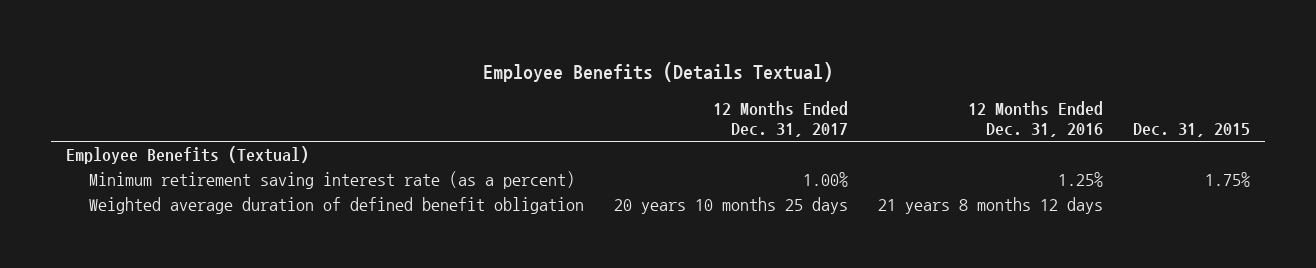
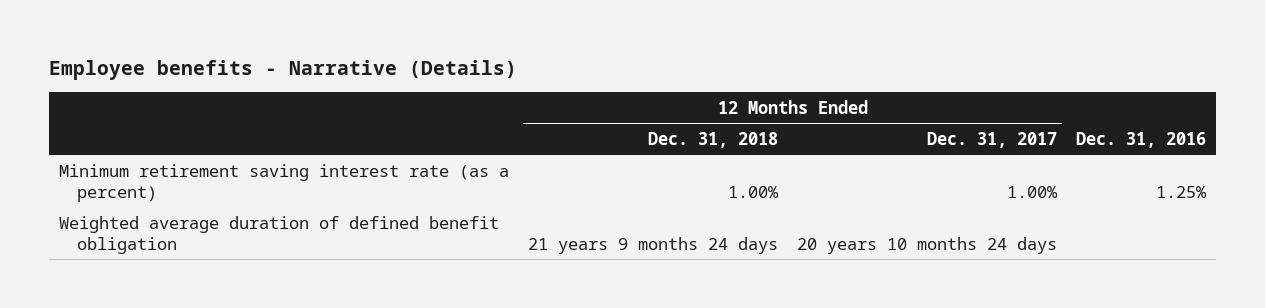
- Employee Benefits (Details Textual)
+ Employee benefits - Narrative (Details)
- | 12 Months Ended Dec. 31, 2017 | 12 Months Ended Dec. 31, 2016 | Dec. 31, 2015
+ | 12 Months Ended Dec. 31, 2018 | 12 Months Ended Dec. 31, 2017 | Dec. 31, 2016
- Employee Benefits (Textual)
- Weighted average duration of defined benefit obligation | 20 years 10 months 25 days | 21 years 8 months 12 days |
+ Weighted average duration of defined benefit obligation | 21 years 9 months 24 days | 20 years 10 months 24 days |

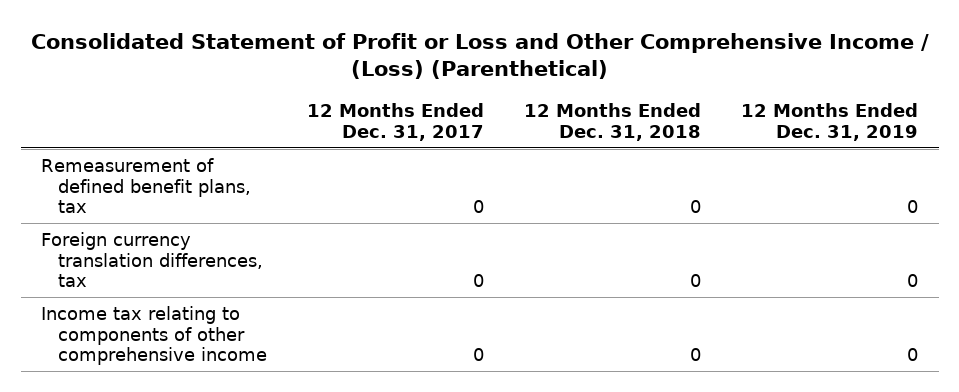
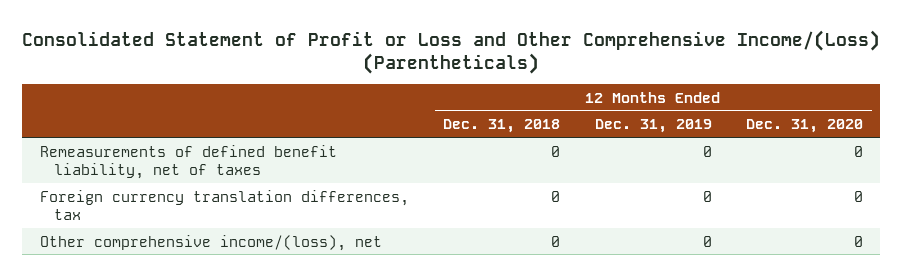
- Consolidated Statement of Profit or Loss and Other Comprehensive Income / (Loss) (Parenthetical)
+ Consolidated Statement of Profit or Loss and Other Comprehensive Income/(Loss) (Parentheticals)
- | 12 Months Ended Dec. 31, 2017 | 12 Months Ended Dec. 31, 2018 | 12 Months Ended Dec. 31, 2019
+ | 12 Months Ended Dec. 31, 2018 | 12 Months Ended Dec. 31, 2019 | 12 Months Ended Dec. 31, 2020
- Remeasurement of defined benefit plans, tax | 0 | 0 | 0
+ Remeasurements of defined benefit liability, net of taxes | 0 | 0 | 0
- Income tax relating to components of other comprehensive income | 0 | 0 | 0
+ Other comprehensive income/(loss), net | 0 | 0 | 0

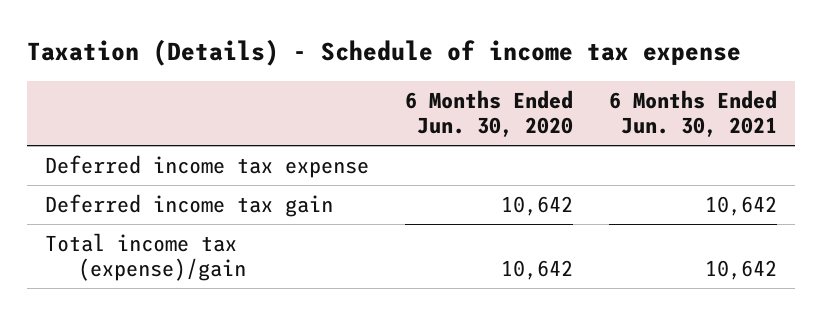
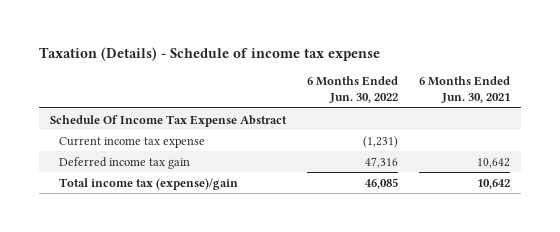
- | 6 Months Ended Jun. 30, 2020 | 6 Months Ended Jun. 30, 2021
+ | 6 Months Ended Jun. 30, 2022 | 6 Months Ended Jun. 30, 2021
- Deferred income tax expense
+ Schedule Of Income Tax Expense Abstract
+ Current income tax expense | (1,231) |

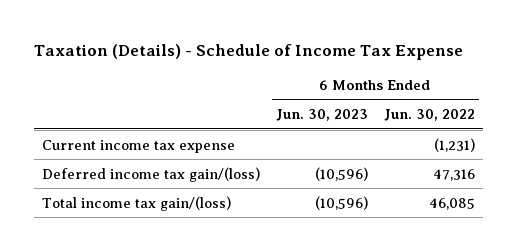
- Taxation (Details) - Schedule of income tax expense
+ Taxation (Details) - Schedule of Income Tax Expense
- | 6 Months Ended Jun. 30, 2022 | 6 Months Ended Jun. 30, 2021
+ | 6 Months Ended Jun. 30, 2023 | 6 Months Ended Jun. 30, 2022
- Schedule Of Income Tax Expense Abstract
- Deferred income tax gain | 47,316 | 10,642
- Total income tax (expense)/gain | 46,085 | 10,642
+ Deferred income tax gain/(loss) | (10,596) | 47,316
+ Total income tax gain/(loss) | (10,596) | 46,085

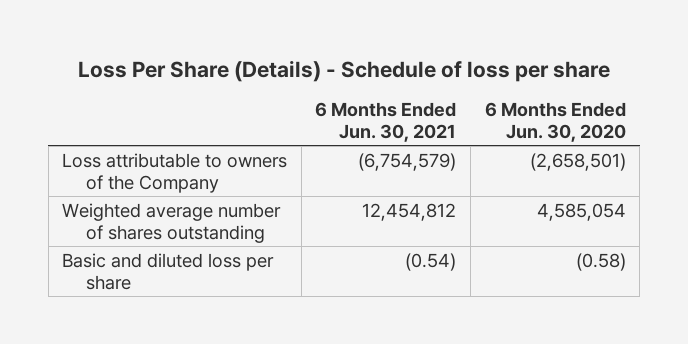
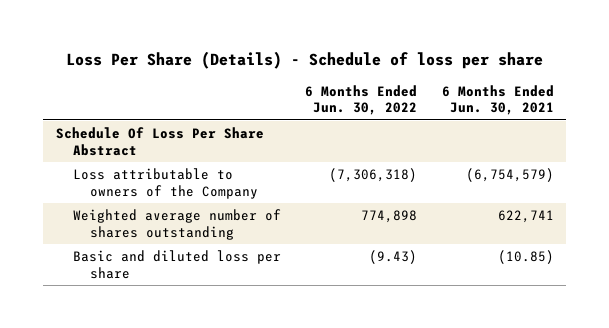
- | 6 Months Ended Jun. 30, 2021 | 6 Months Ended Jun. 30, 2020
+ | 6 Months Ended Jun. 30, 2022 | 6 Months Ended Jun. 30, 2021
+ Schedule Of Loss Per Share Abstract
- Weighted average number of shares outstanding | 12,454,812 | 4,585,054
- Basic and diluted loss per share | (0.54) | (0.58)
+ Weighted average number of shares outstanding | 774,898 | 622,741
+ Basic and diluted loss per share | (9.43) | (10.85)

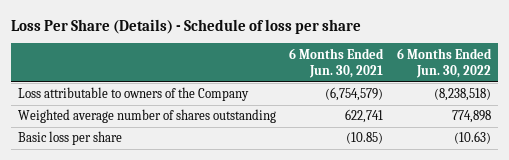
- | 6 Months Ended Jun. 30, 2022 | 6 Months Ended Jun. 30, 2021
+ | 6 Months Ended Jun. 30, 2021 | 6 Months Ended Jun. 30, 2022
- Schedule Of Loss Per Share Abstract
- Loss attributable to owners of the Company | (7,306,318) | (6,754,579)
+ Loss attributable to owners of the Company | (6,754,579) | (8,238,518)
- Basic and diluted loss per share | (9.43) | (10.85)
+ Basic loss per share | (10.85) | (10.63)

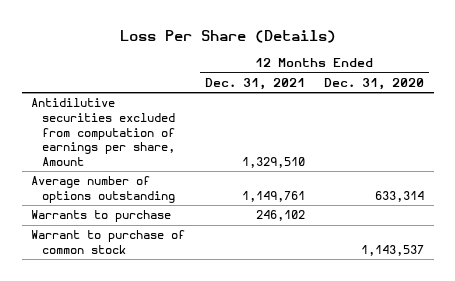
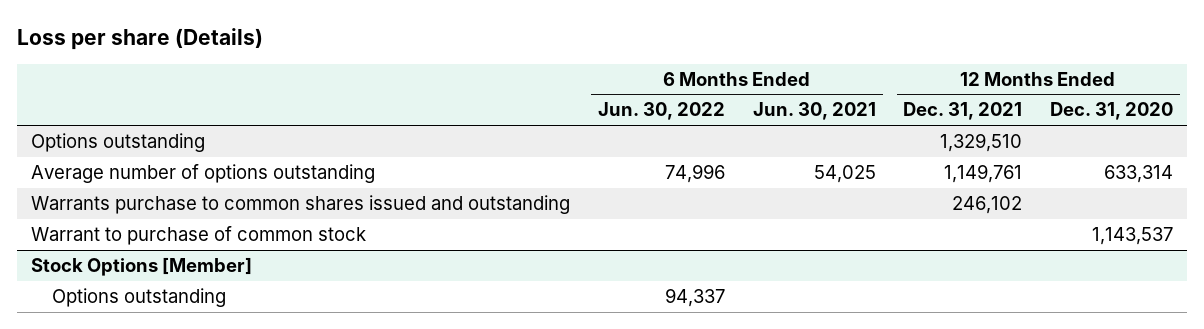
- Loss Per Share (Details)
+ Loss per share (Details)
- | 12 Months Ended Dec. 31, 2021 | 12 Months Ended Dec. 31, 2020
+ | 6 Months Ended Jun. 30, 2022 | 6 Months Ended Jun. 30, 2021 | 12 Months Ended Dec. 31, 2021 | 12 Months Ended Dec. 31, 2020
- Antidilutive securities excluded from computation of earnings per share, Amount | 1,329,510 |
+ Options outstanding | | | 1,329,510 |
- Warrants to purchase | 246,102 |
+ Warrants purchase to common shares issued and outstanding | | | 246,102 |
+ Stock Options [Member]
+ Options outstanding | 94,337 | | |

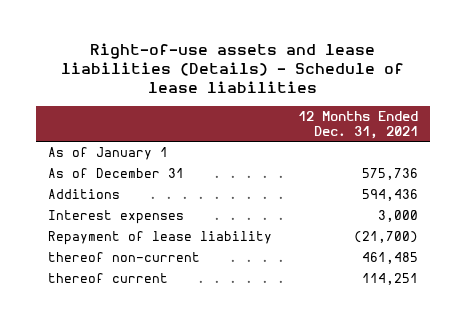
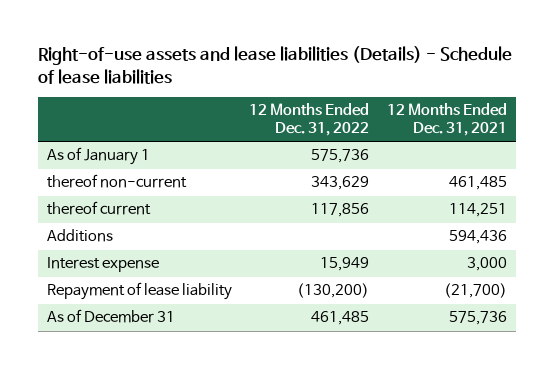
- | 12 Months Ended Dec. 31, 2021
+ | 12 Months Ended Dec. 31, 2022 | 12 Months Ended Dec. 31, 2021
- Interest expenses | 3,000
moved down: Additions | | 594,436
+ Interest expense | 15,949 | 3,000
moved down: Repayment of lease liability | (130,200) | (21,700)
moved down: As of December 31 | 461,485 | 575,736

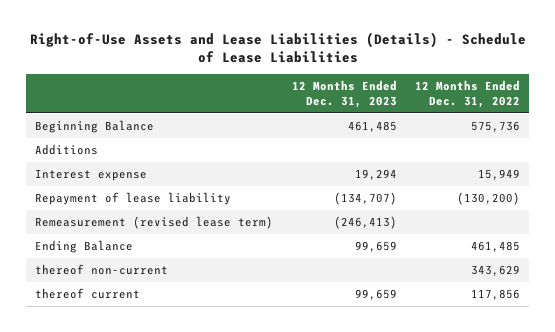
- Right-of-use assets and lease liabilities (Details) - Schedule of lease liabilities
+ Right-of-Use Assets and Lease Liabilities (Details) - Schedule of Lease Liabilities
- | 12 Months Ended Dec. 31, 2022 | 12 Months Ended Dec. 31, 2021
+ | 12 Months Ended Dec. 31, 2023 | 12 Months Ended Dec. 31, 2022
- As of January 1 | 575,736 |
+ Beginning Balance | 461,485 | 575,736
- As of December 31 | 461,485 | 575,736
+ Remeasurement (revised lease term) | (246,413) |
+ Ending Balance | 99,659 | 461,485
moved down: thereof non-current | | 343,629
moved down: thereof current | 99,659 | 117,856

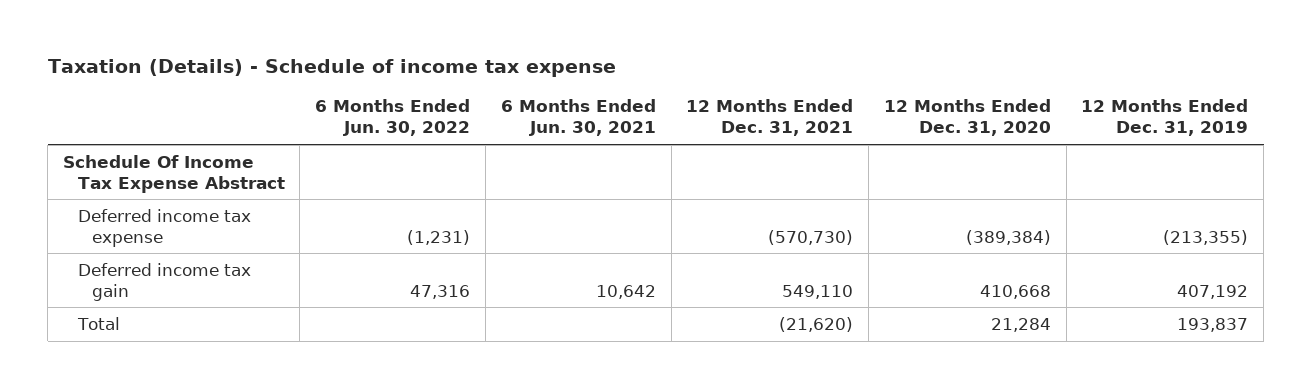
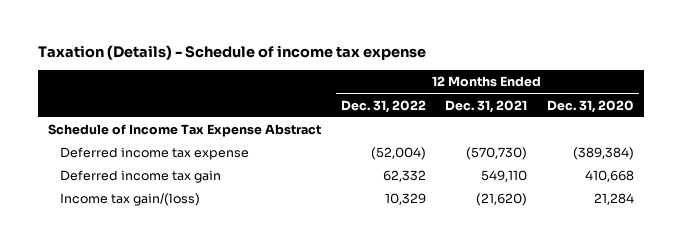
- | 6 Months Ended Jun. 30, 2022 | 6 Months Ended Jun. 30, 2021 | 12 Months Ended Dec. 31, 2021 | 12 Months Ended Dec. 31, 2020 | 12 Months Ended Dec. 31, 2019
+ | 12 Months Ended Dec. 31, 2022 | 12 Months Ended Dec. 31, 2021 | 12 Months Ended Dec. 31, 2020
- Schedule Of Income Tax Expense Abstract
+ Schedule of Income Tax Expense Abstract
- Total | | | (21,620) | 21,284 | 193,837
+ Income tax gain/(loss) | 10,329 | (21,620) | 21,284

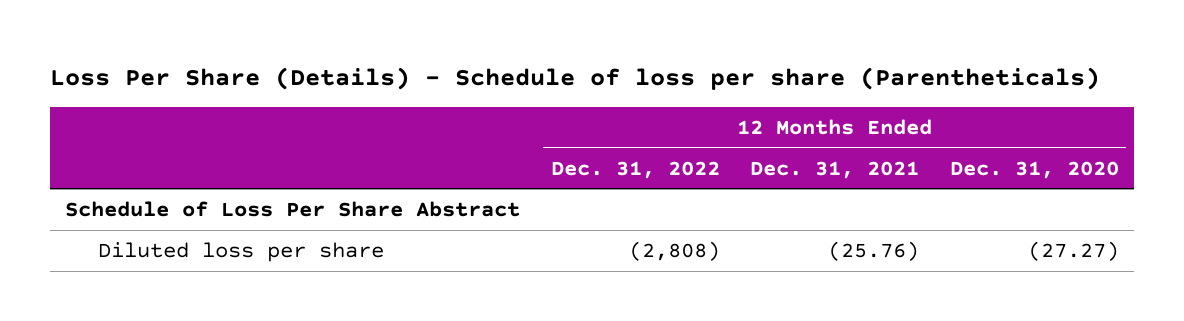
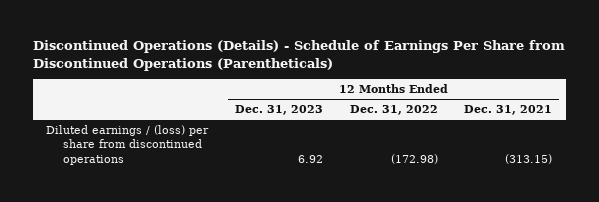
- Loss Per Share (Details) - Schedule of loss per share (Parentheticals)
+ Discontinued Operations (Details) - Schedule of Earnings Per Share from Discontinued Operations (Parentheticals)
- | 12 Months Ended Dec. 31, 2022 | 12 Months Ended Dec. 31, 2021 | 12 Months Ended Dec. 31, 2020
+ | 12 Months Ended Dec. 31, 2023 | 12 Months Ended Dec. 31, 2022 | 12 Months Ended Dec. 31, 2021
- Schedule of Loss Per Share Abstract
- Diluted loss per share | (2,808) | (25.76) | (27.27)
+ Diluted earnings / (loss) per share from discontinued operations | 6.92 | (172.98) | (313.15)

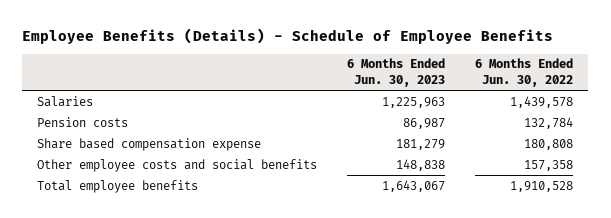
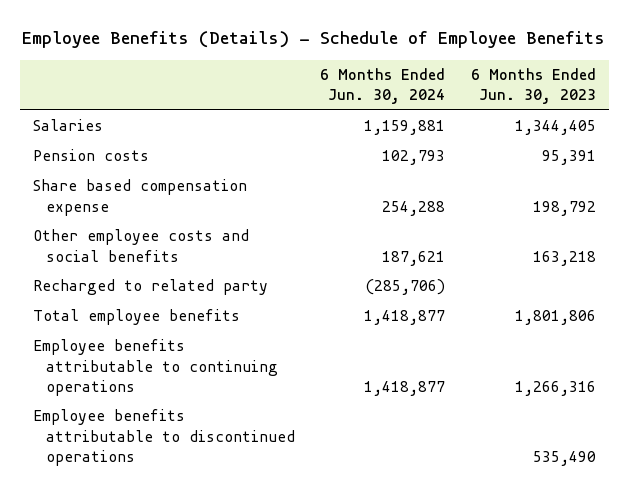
- | 6 Months Ended Jun. 30, 2023 | 6 Months Ended Jun. 30, 2022
+ | 6 Months Ended Jun. 30, 2024 | 6 Months Ended Jun. 30, 2023
- Salaries | 1,225,963 | 1,439,578
- Pension costs | 86,987 | 132,784
- Share based compensation expense | 181,279 | 180,808
- Other employee costs and social benefits | 148,838 | 157,358
- Total employee benefits | 1,643,067 | 1,910,528
+ Salaries | 1,159,881 | 1,344,405
+ Pension costs | 102,793 | 95,391
+ Share based compensation expense | 254,288 | 198,792
+ Other employee costs and social benefits | 187,621 | 163,218
+ Recharged to related party | (285,706) |
+ Total employee benefits | 1,418,877 | 1,801,806
+ Employee benefits attributable to continuing operations | 1,418,877 | 1,266,316
+ Employee benefits attributable to discontinued operations | | 535,490

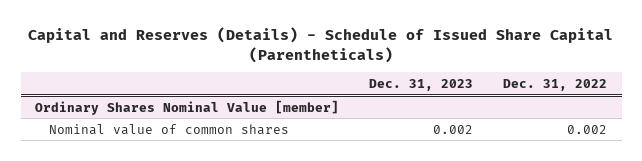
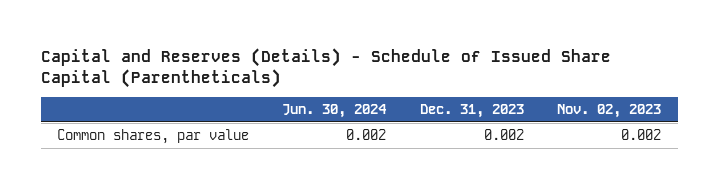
- | Dec. 31, 2023 | Dec. 31, 2022
+ | Jun. 30, 2024 | Dec. 31, 2023 | Nov. 02, 2023
- Ordinary Shares Nominal Value [member]
- Nominal value of common shares | 0.002 | 0.002
+ Common shares, par value | 0.002 | 0.002 | 0.002

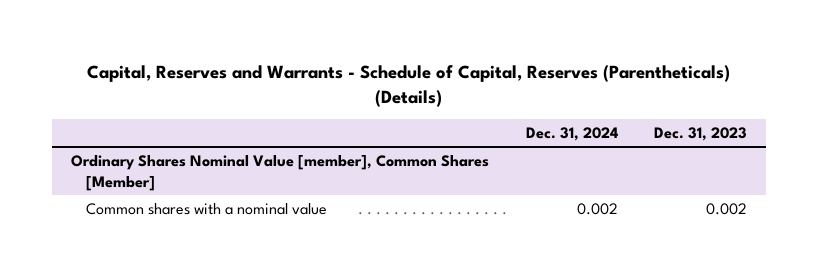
- Capital and Reserves (Details) - Schedule of Issued Share Capital (Parentheticals)
+ Capital, Reserves and Warrants - Schedule of Capital, Reserves (Parentheticals) (Details)
- | Jun. 30, 2024 | Dec. 31, 2023 | Nov. 02, 2023
+ | Dec. 31, 2024 | Dec. 31, 2023
- Common shares, par value | 0.002 | 0.002 | 0.002
+ Ordinary Shares Nominal Value [member], Common Shares [Member]
+ Common shares with a nominal value | 0.002 | 0.002

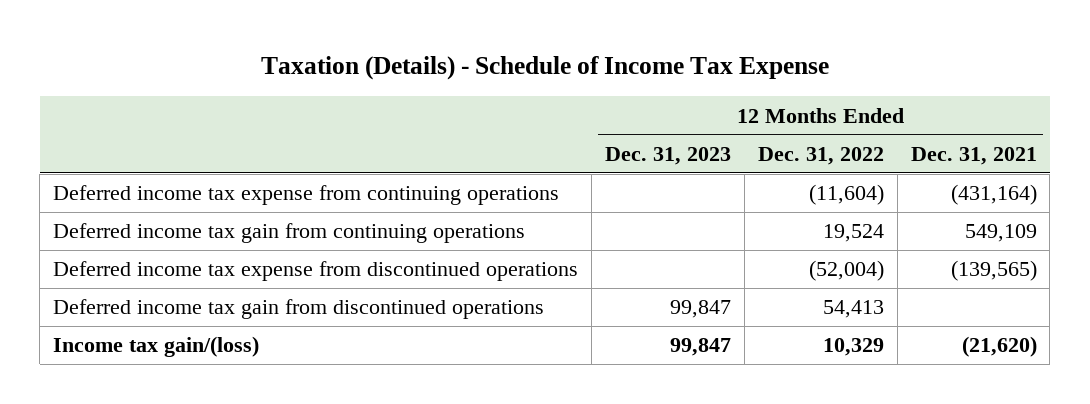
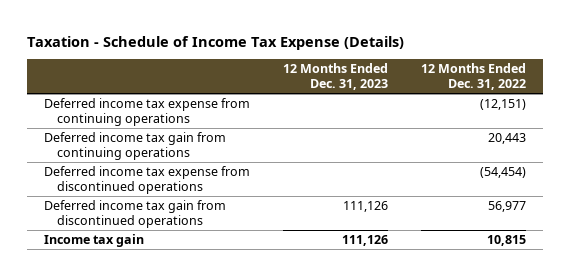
- Taxation (Details) - Schedule of Income Tax Expense
+ Taxation - Schedule of Income Tax Expense (Details)
- | 12 Months Ended Dec. 31, 2023 | 12 Months Ended Dec. 31, 2022 | 12 Months Ended Dec. 31, 2021
+ | 12 Months Ended Dec. 31, 2023 | 12 Months Ended Dec. 31, 2022
- Deferred income tax expense from continuing operations | | (11,604) | (431,164)
- Deferred income tax gain from continuing operations | | 19,524 | 549,109
- Deferred income tax expense from discontinued operations | | (52,004) | (139,565)
- Deferred income tax gain from discontinued operations | 99,847 | 54,413 |
- Income tax gain/(loss) | 99,847 | 10,329 | (21,620)
+ Deferred income tax expense from continuing operations | | (12,151)
+ Deferred income tax gain from continuing operations | | 20,443
+ Deferred income tax expense from discontinued operations | | (54,454)
+ Deferred income tax gain from discontinued operations | 111,126 | 56,977
+ Income tax gain | 111,126 | 10,815

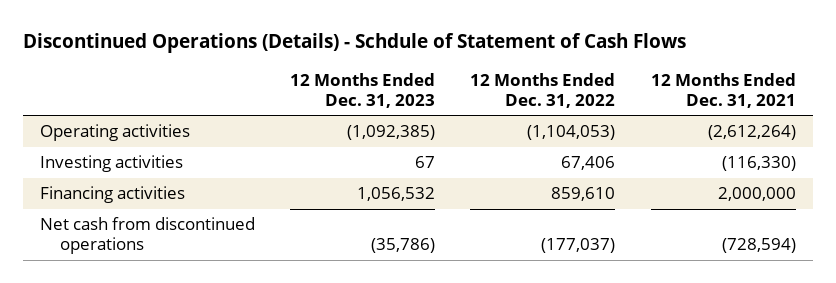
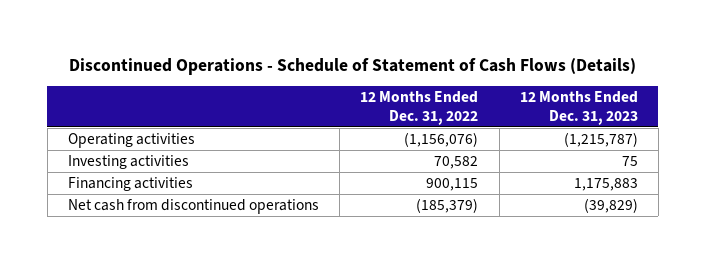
- Discontinued Operations (Details) - Schdule of Statement of Cash Flows
+ Discontinued Operations - Schedule of Statement of Cash Flows (Details)
- | 12 Months Ended Dec. 31, 2023 | 12 Months Ended Dec. 31, 2022 | 12 Months Ended Dec. 31, 2021
+ | 12 Months Ended Dec. 31, 2022 | 12 Months Ended Dec. 31, 2023
- Operating activities | (1,092,385) | (1,104,053) | (2,612,264)
- Investing activities | 67 | 67,406 | (116,330)
- Financing activities | 1,056,532 | 859,610 | 2,000,000
- Net cash from discontinued operations | (35,786) | (177,037) | (728,594)
+ Operating activities | (1,156,076) | (1,215,787)
+ Investing activities | 70,582 | 75
+ Financing activities | 900,115 | 1,175,883
+ Net cash from discontinued operations | (185,379) | (39,829)

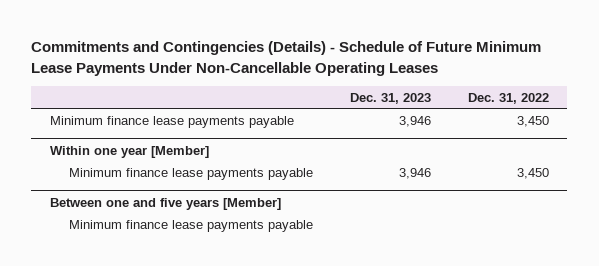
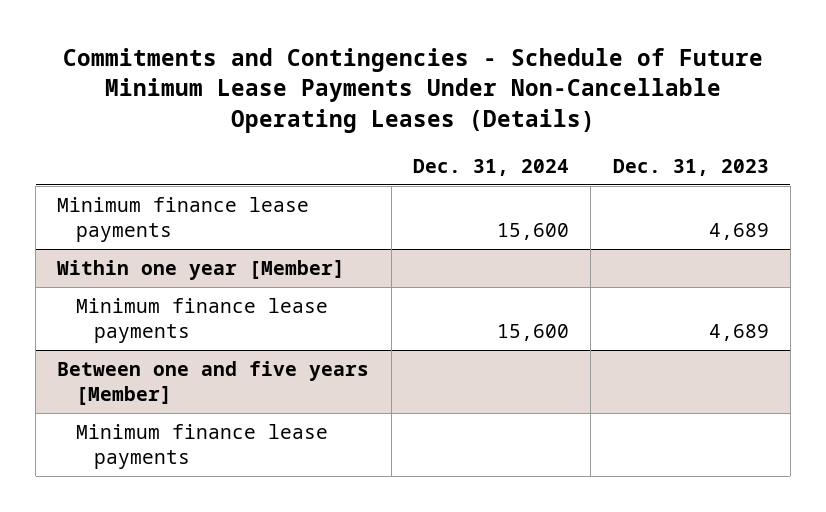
- Commitments and Contingencies (Details) - Schedule of Future Minimum Lease Payments Under Non-Cancellable Operating Leases
+ Commitments and Contingencies - Schedule of Future Minimum Lease Payments Under Non-Cancellable Operating Leases (Details)
- | Dec. 31, 2023 | Dec. 31, 2022
+ | Dec. 31, 2024 | Dec. 31, 2023
- Minimum finance lease payments payable | 3,946 | 3,450
+ Minimum finance lease payments | 15,600 | 4,689
@ Within one year [Member]
- Minimum finance lease payments payable | 3,946 | 3,450
+ Minimum finance lease payments | 15,600 | 4,689
@ Between one and five years [Member]
- Minimum finance lease payments payable
+ Minimum finance lease payments

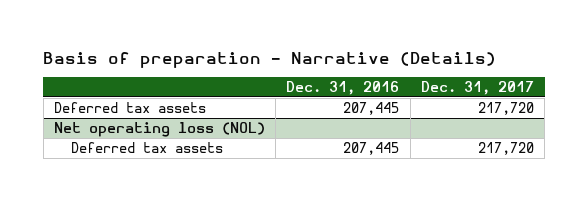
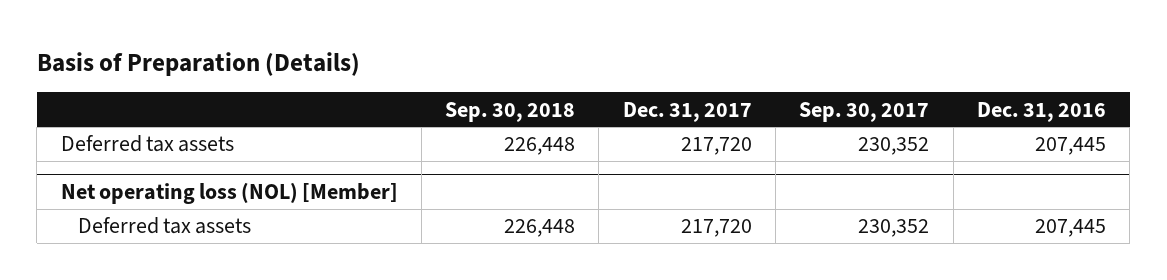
- Basis of preparation - Narrative (Details)
+ Basis of Preparation (Details)
- | Dec. 31, 2016 | Dec. 31, 2017
+ | Sep. 30, 2018 | Dec. 31, 2017 | Sep. 30, 2017 | Dec. 31, 2016
- Net operating loss (NOL)
+ Net operating loss (NOL) [Member]

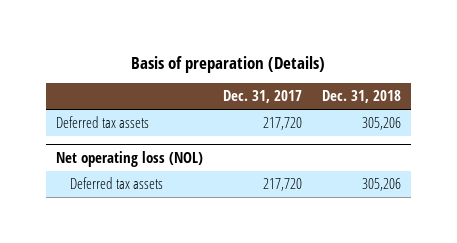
- Basis of Preparation (Details)
+ Basis of preparation (Details)
- | Sep. 30, 2018 | Dec. 31, 2017 | Sep. 30, 2017 | Dec. 31, 2016
+ | Dec. 31, 2017 | Dec. 31, 2018
- Net operating loss (NOL) [Member]
+ Net operating loss (NOL)

